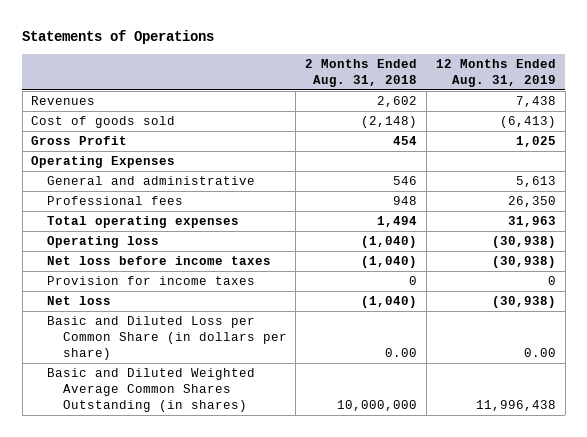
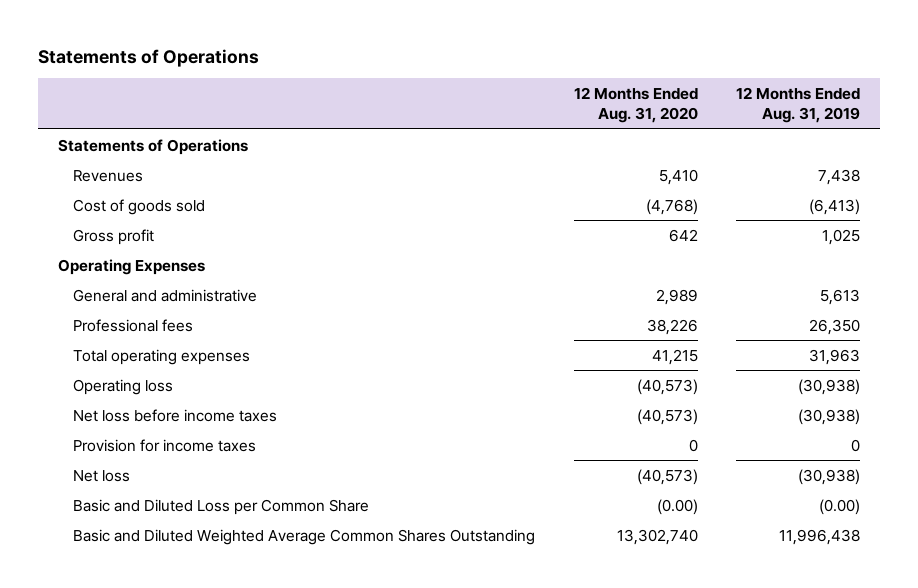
- | 2 Months Ended Aug. 31, 2018 | 12 Months Ended Aug. 31, 2019
+ | 12 Months Ended Aug. 31, 2020 | 12 Months Ended Aug. 31, 2019
+ Statements of Operations
- Gross Profit | 454 | 1,025
+ Gross profit | 642 | 1,025
- Basic and Diluted Loss per Common Share (in dollars per share) | 0.00 | 0.00
- Basic and Diluted Weighted Average Common Shares Outstanding (in shares) | 10,000,000 | 11,996,438
+ Basic and Diluted Loss per Common Share | (0.00) | (0.00)
+ Basic and Diluted Weighted Average Common Shares Outstanding | 13,302,740 | 11,996,438

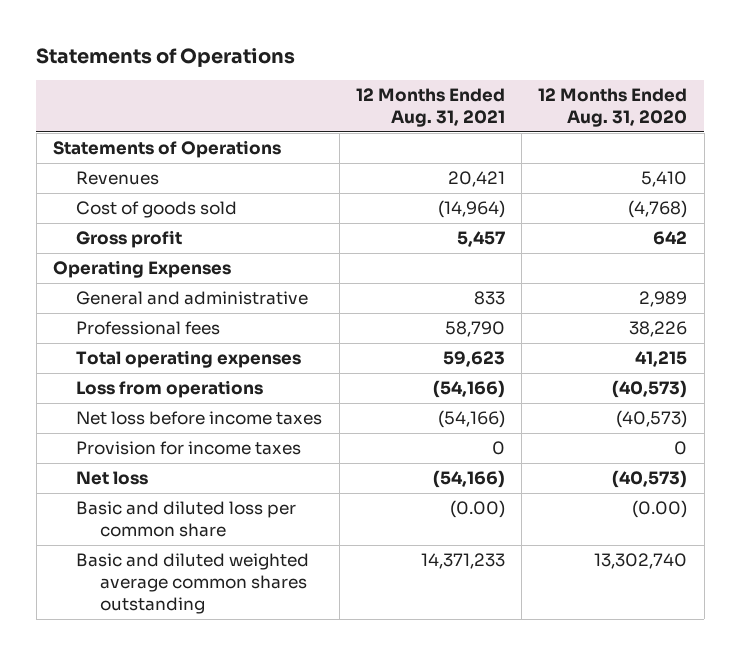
- | 12 Months Ended Aug. 31, 2020 | 12 Months Ended Aug. 31, 2019
+ | 12 Months Ended Aug. 31, 2021 | 12 Months Ended Aug. 31, 2020
- Operating loss | (40,573) | (30,938)
+ Loss from operations | (54,166) | (40,573)
- Basic and Diluted Loss per Common Share | (0.00) | (0.00)
- Basic and Diluted Weighted Average Common Shares Outstanding | 13,302,740 | 11,996,438
+ Basic and diluted loss per common share | (0.00) | (0.00)
+ Basic and diluted weighted average common shares outstanding | 14,371,233 | 13,302,740

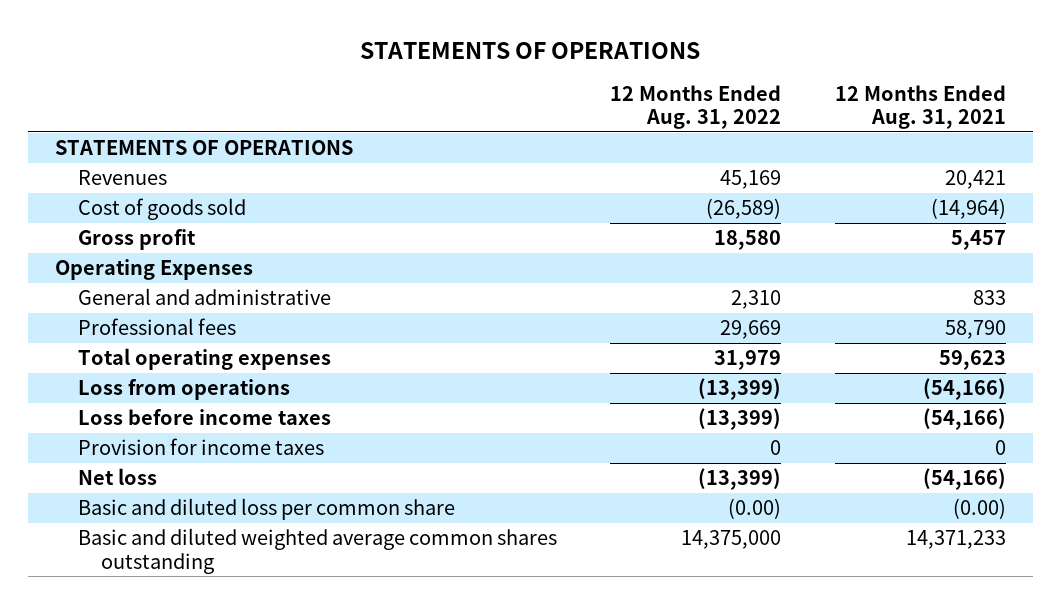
- Statements of Operations
+ STATEMENTS OF OPERATIONS
- | 12 Months Ended Aug. 31, 2021 | 12 Months Ended Aug. 31, 2020
+ | 12 Months Ended Aug. 31, 2022 | 12 Months Ended Aug. 31, 2021
- Statements of Operations
+ STATEMENTS OF OPERATIONS
- Net loss before income taxes | (54,166) | (40,573)
+ Loss before income taxes | (13,399) | (54,166)

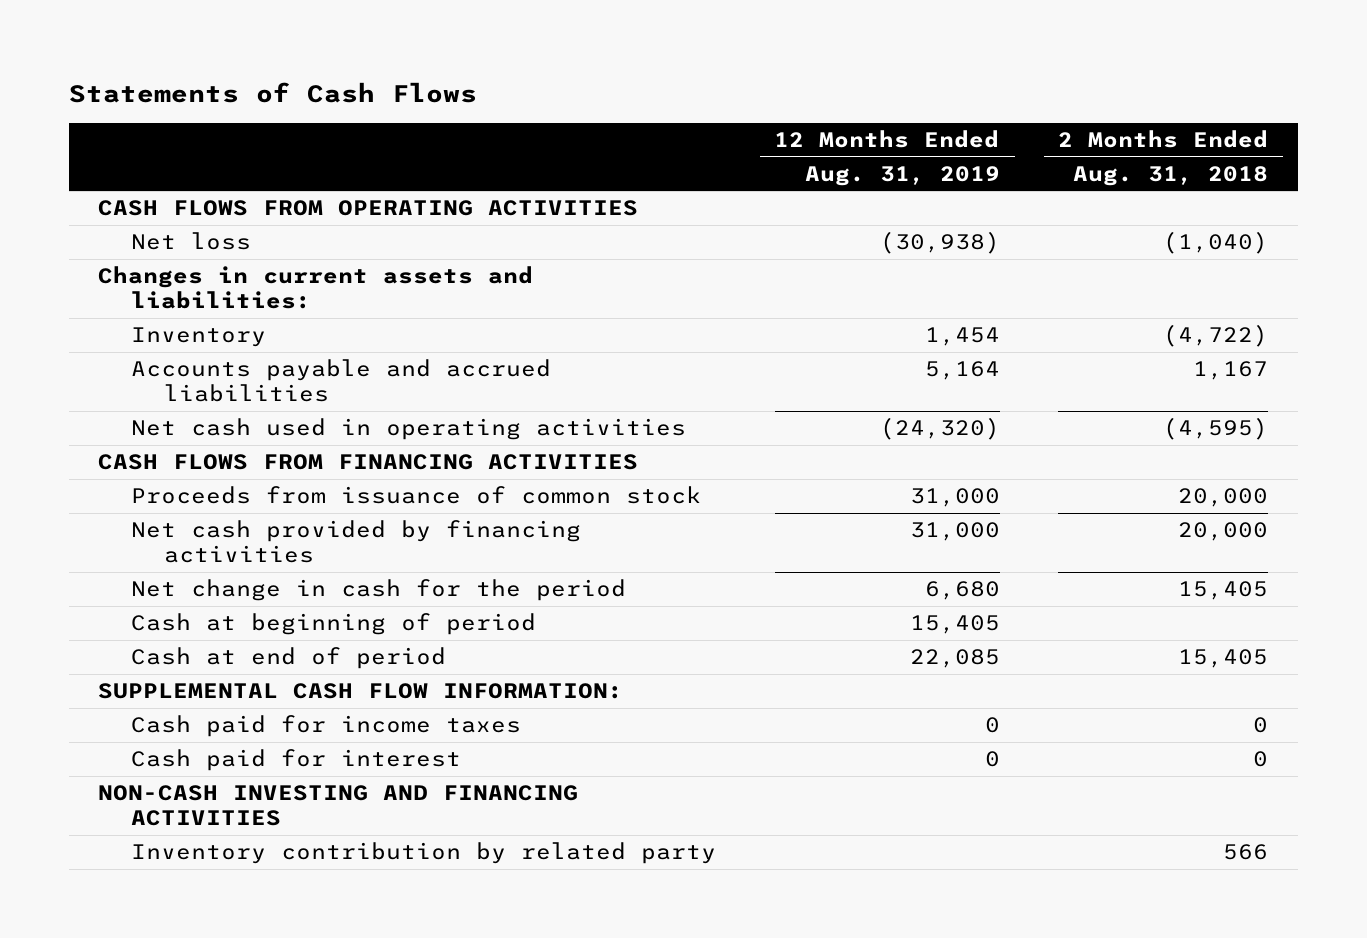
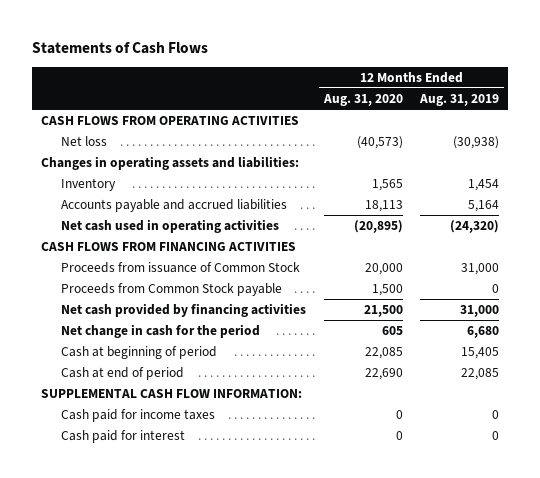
- | 12 Months Ended Aug. 31, 2019 | 2 Months Ended Aug. 31, 2018
+ | 12 Months Ended Aug. 31, 2020 | 12 Months Ended Aug. 31, 2019
- Changes in current assets and liabilities:
+ Changes in operating assets and liabilities:
- Proceeds from issuance of common stock | 31,000 | 20,000
+ Proceeds from issuance of Common Stock | 20,000 | 31,000
+ Proceeds from Common Stock payable | 1,500 | 0
- NON-CASH INVESTING AND FINANCING ACTIVITIES
- Inventory contribution by related party | | 566

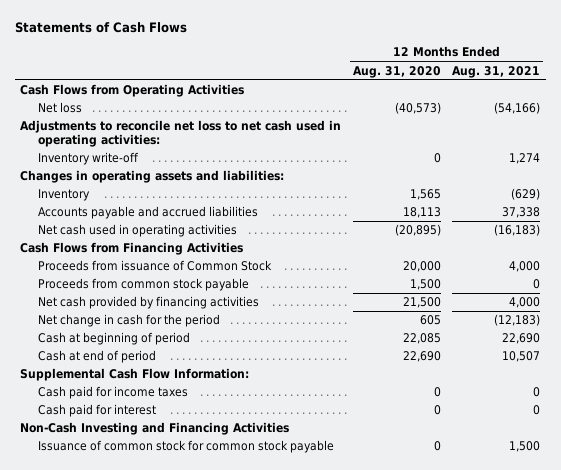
- | 12 Months Ended Aug. 31, 2020 | 12 Months Ended Aug. 31, 2019
+ | 12 Months Ended Aug. 31, 2020 | 12 Months Ended Aug. 31, 2021
- CASH FLOWS FROM OPERATING ACTIVITIES
+ Cash Flows from Operating Activities
+ Adjustments to reconcile net loss to net cash used in operating activities:
+ Inventory write-off | 0 | 1,274
- CASH FLOWS FROM FINANCING ACTIVITIES
+ Cash Flows from Financing Activities
- Proceeds from Common Stock payable | 1,500 | 0
+ Proceeds from common stock payable | 1,500 | 0
- SUPPLEMENTAL CASH FLOW INFORMATION:
+ Supplemental Cash Flow Information:
+ Non-Cash Investing and Financing Activities
+ Issuance of common stock for common stock payable | 0 | 1,500

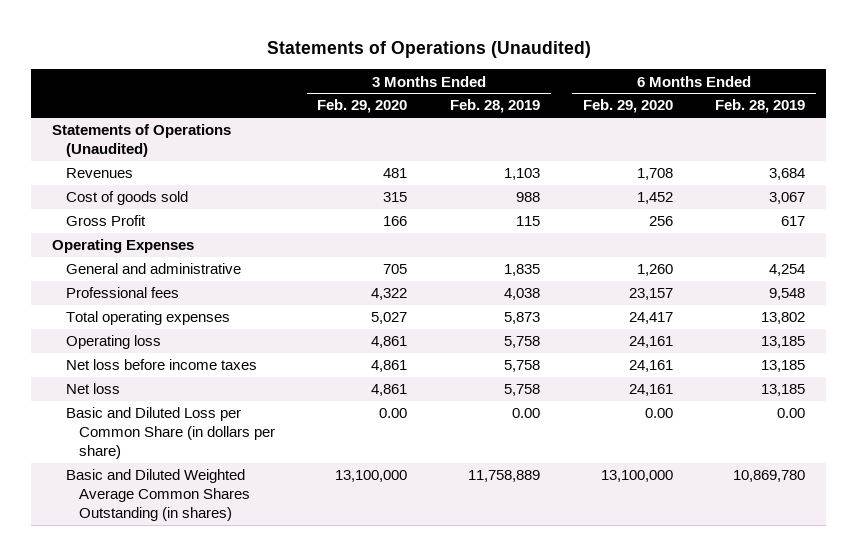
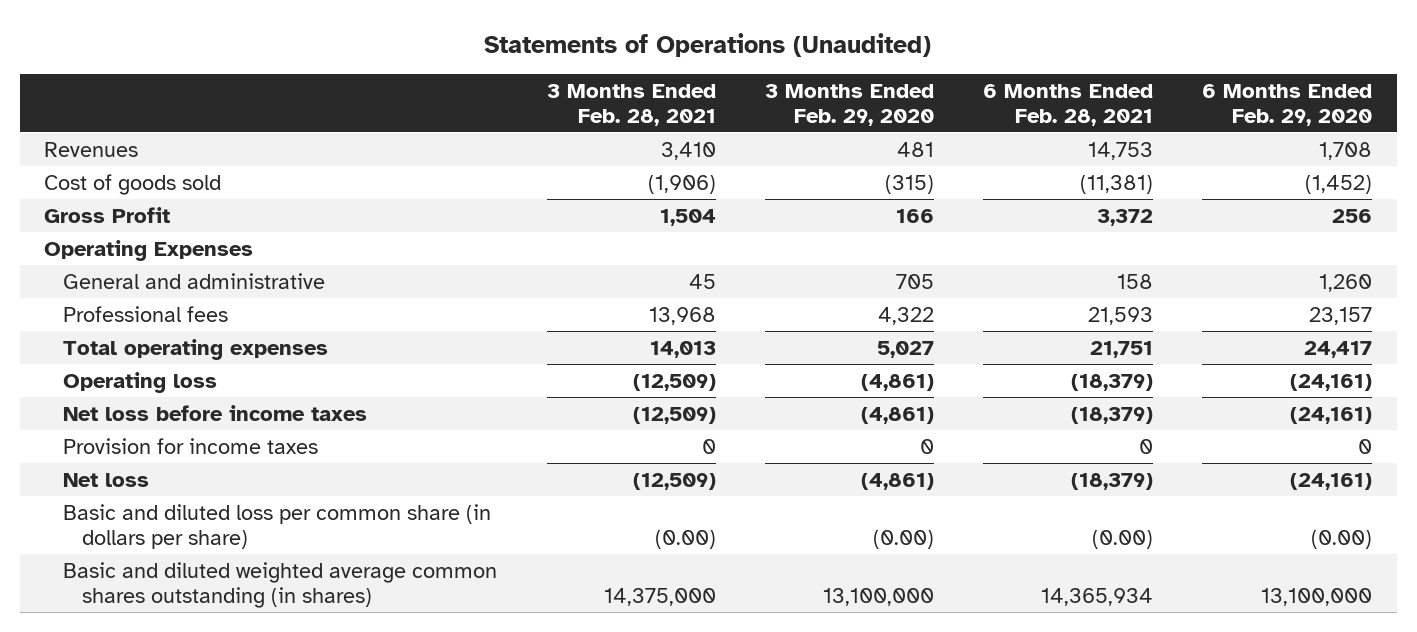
- | 3 Months Ended Feb. 29, 2020 | 3 Months Ended Feb. 28, 2019 | 6 Months Ended Feb. 29, 2020 | 6 Months Ended Feb. 28, 2019
+ | 3 Months Ended Feb. 28, 2021 | 3 Months Ended Feb. 29, 2020 | 6 Months Ended Feb. 28, 2021 | 6 Months Ended Feb. 29, 2020
- Statements of Operations (Unaudited)
- Cost of goods sold | 315 | 988 | 1,452 | 3,067
+ Cost of goods sold | (1,906) | (315) | (11,381) | (1,452)
- Operating loss | 4,861 | 5,758 | 24,161 | 13,185
- Net loss before income taxes | 4,861 | 5,758 | 24,161 | 13,185
- Net loss | 4,861 | 5,758 | 24,161 | 13,185
- Basic and Diluted Loss per Common Share (in dollars per share) | 0.00 | 0.00 | 0.00 | 0.00
- Basic and Diluted Weighted Average Common Shares Outstanding (in shares) | 13,100,000 | 11,758,889 | 13,100,000 | 10,869,780
+ Operating loss | (12,509) | (4,861) | (18,379) | (24,161)
+ Net loss before income taxes | (12,509) | (4,861) | (18,379) | (24,161)
+ Provision for income taxes | 0 | 0 | 0 | 0
+ Net loss | (12,509) | (4,861) | (18,379) | (24,161)
+ Basic and diluted loss per common share (in dollars per share) | (0.00) | (0.00) | (0.00) | (0.00)
+ Basic and diluted weighted average common shares outstanding (in shares) | 14,375,000 | 13,100,000 | 14,365,934 | 13,100,000

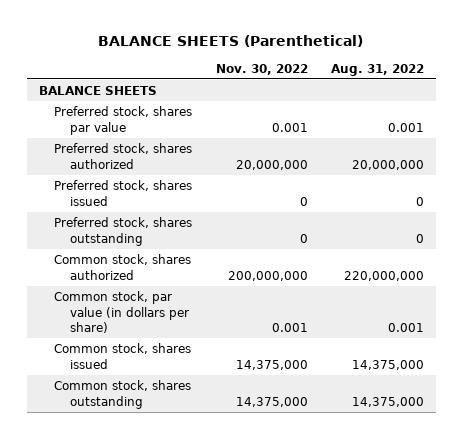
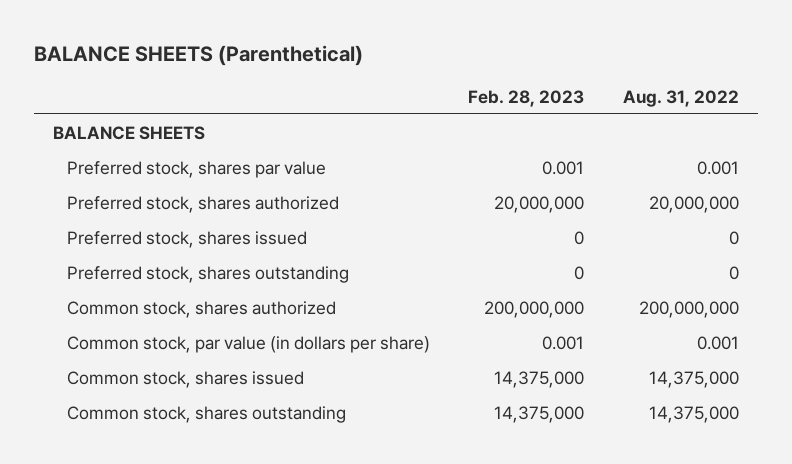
- | Nov. 30, 2022 | Aug. 31, 2022
+ | Feb. 28, 2023 | Aug. 31, 2022
- Common stock, shares authorized | 200,000,000 | 220,000,000
+ Common stock, shares authorized | 200,000,000 | 200,000,000

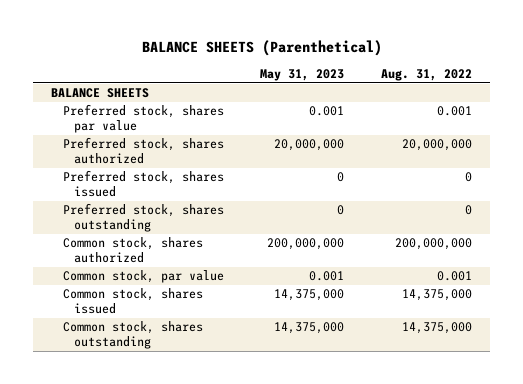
- | Feb. 28, 2023 | Aug. 31, 2022
+ | May 31, 2023 | Aug. 31, 2022
- Common stock, par value (in dollars per share) | 0.001 | 0.001
+ Common stock, par value | 0.001 | 0.001

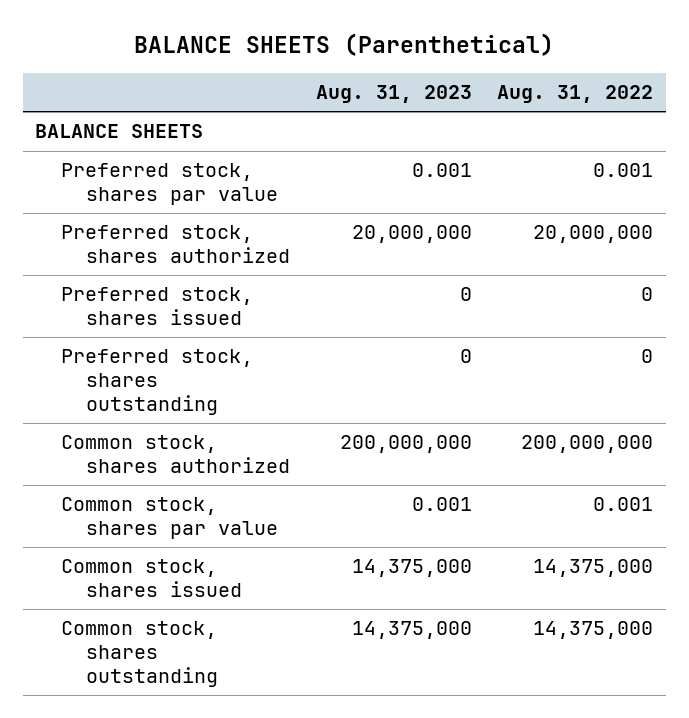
- | May 31, 2023 | Aug. 31, 2022
+ | Aug. 31, 2023 | Aug. 31, 2022
- Common stock, par value | 0.001 | 0.001
+ Common stock, shares par value | 0.001 | 0.001

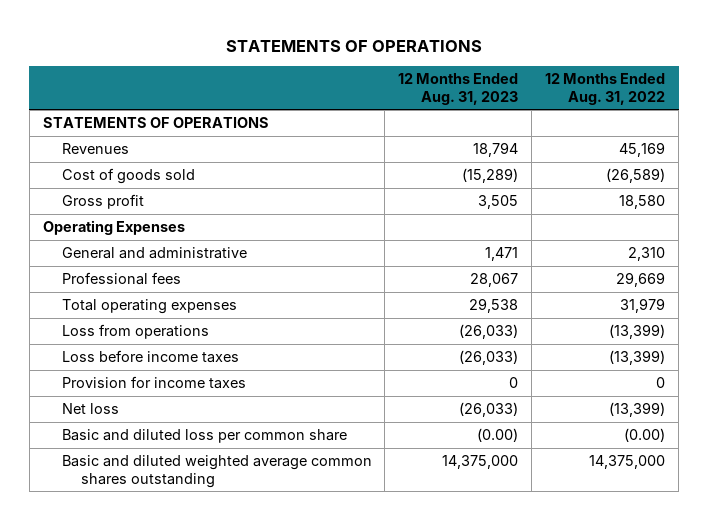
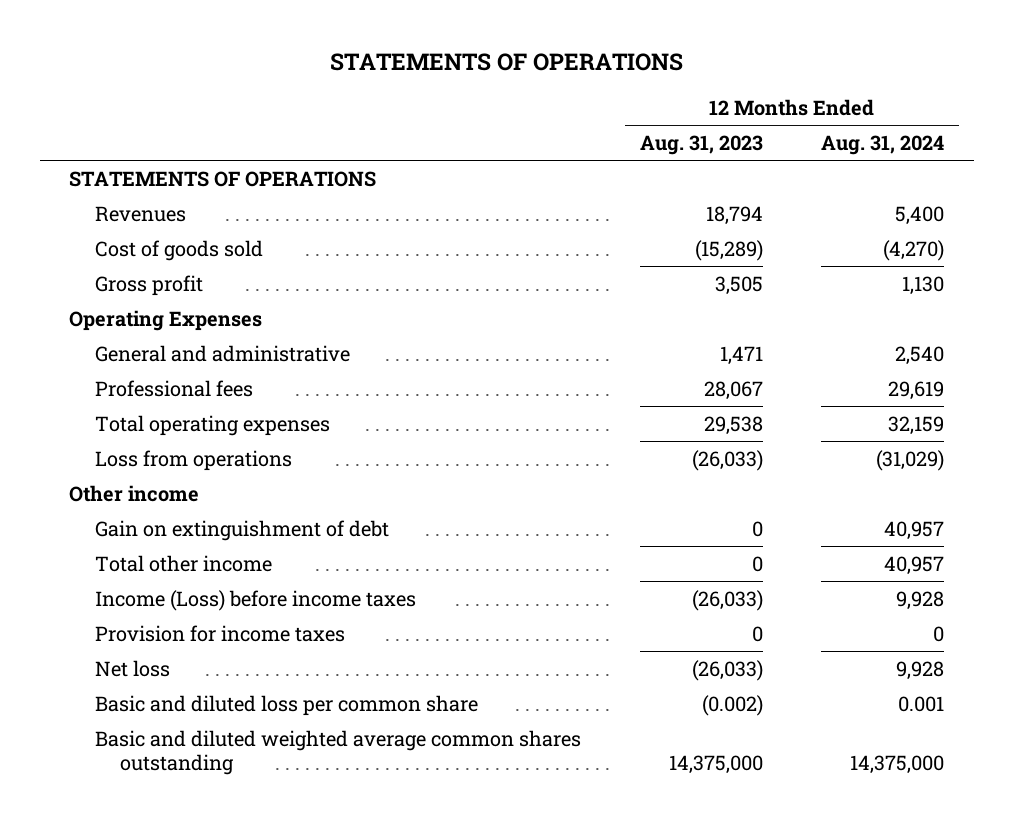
- | 12 Months Ended Aug. 31, 2023 | 12 Months Ended Aug. 31, 2022
+ | 12 Months Ended Aug. 31, 2023 | 12 Months Ended Aug. 31, 2024
- Loss before income taxes | (26,033) | (13,399)
+ Other income
+ Gain on extinguishment of debt | 0 | 40,957
+ Total other income | 0 | 40,957
+ Income (Loss) before income taxes | (26,033) | 9,928
- Basic and diluted loss per common share | (0.00) | (0.00)
+ Basic and diluted loss per common share | (0.002) | 0.001

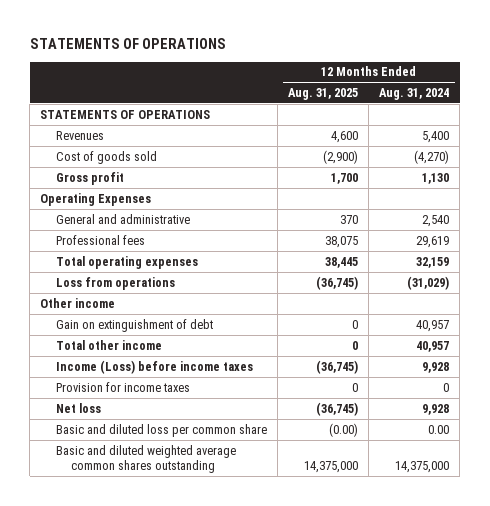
- | 12 Months Ended Aug. 31, 2023 | 12 Months Ended Aug. 31, 2024
+ | 12 Months Ended Aug. 31, 2025 | 12 Months Ended Aug. 31, 2024
- Basic and diluted loss per common share | (0.002) | 0.001
+ Basic and diluted loss per common share | (0.00) | 0.00

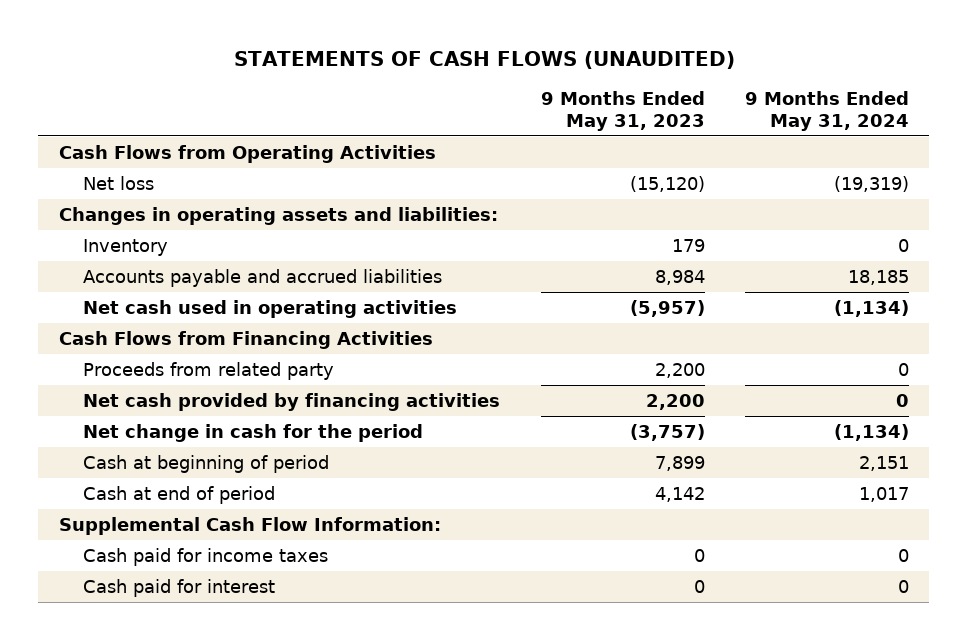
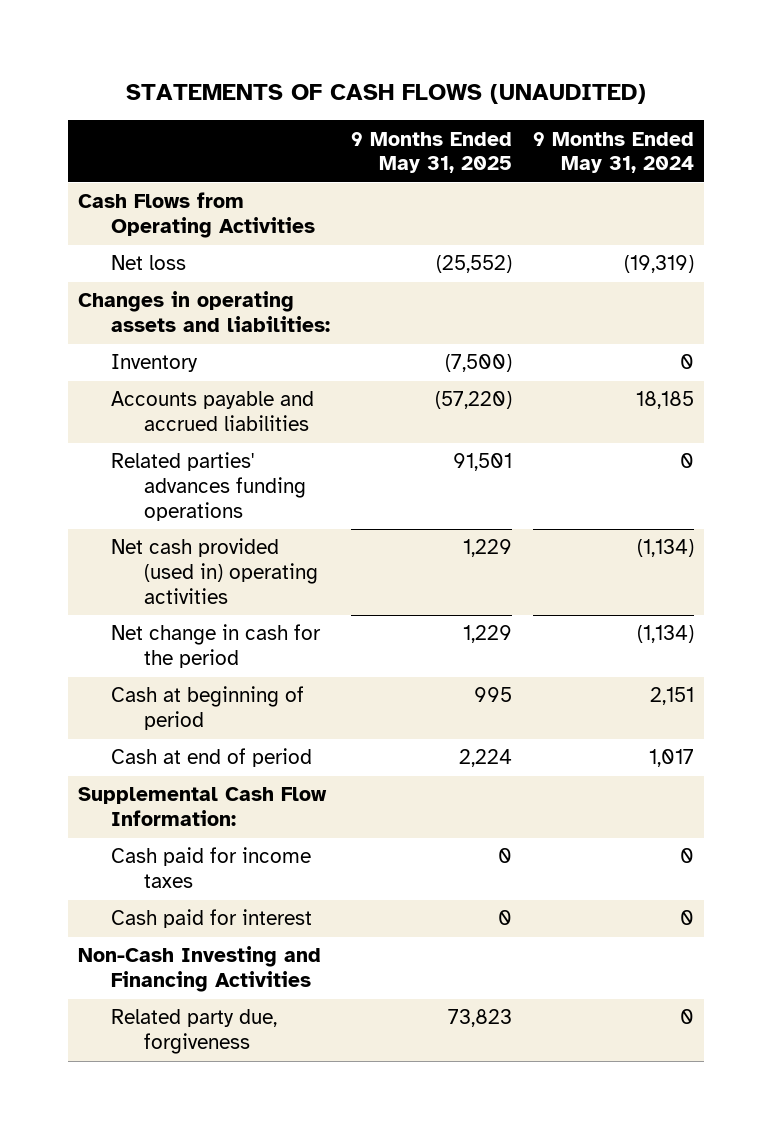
- | 9 Months Ended May 31, 2023 | 9 Months Ended May 31, 2024
+ | 9 Months Ended May 31, 2025 | 9 Months Ended May 31, 2024
- Net cash used in operating activities | (5,957) | (1,134)
- Cash Flows from Financing Activities
- Proceeds from related party | 2,200 | 0
- Net cash provided by financing activities | 2,200 | 0
+ Related parties' advances funding operations | 91,501 | 0
+ Net cash provided (used in) operating activities | 1,229 | (1,134)
+ Non-Cash Investing and Financing Activities
+ Related party due, forgiveness | 73,823 | 0

